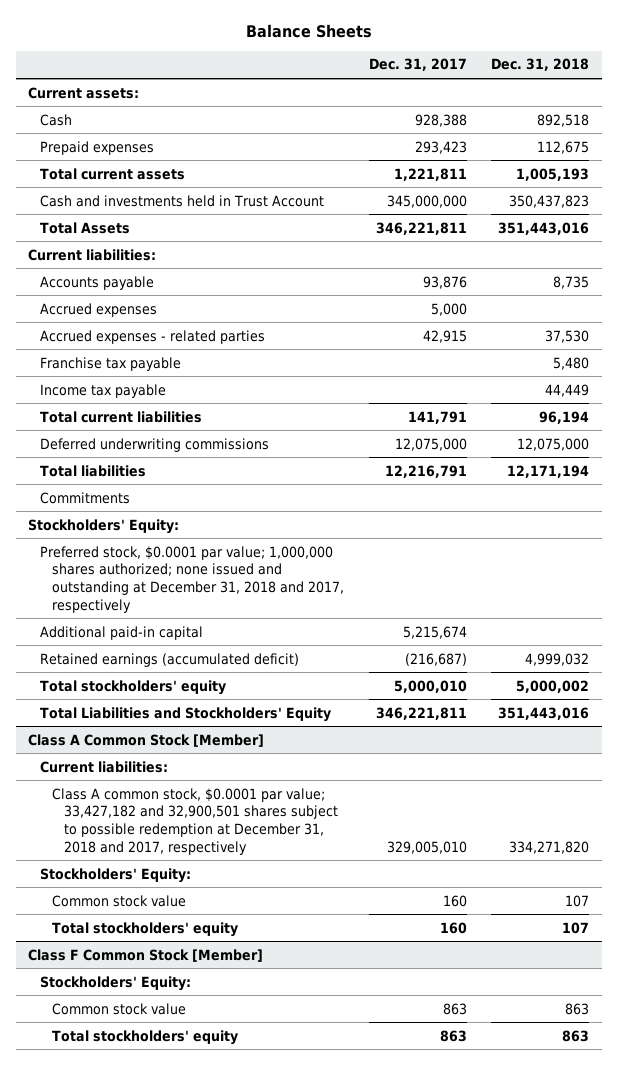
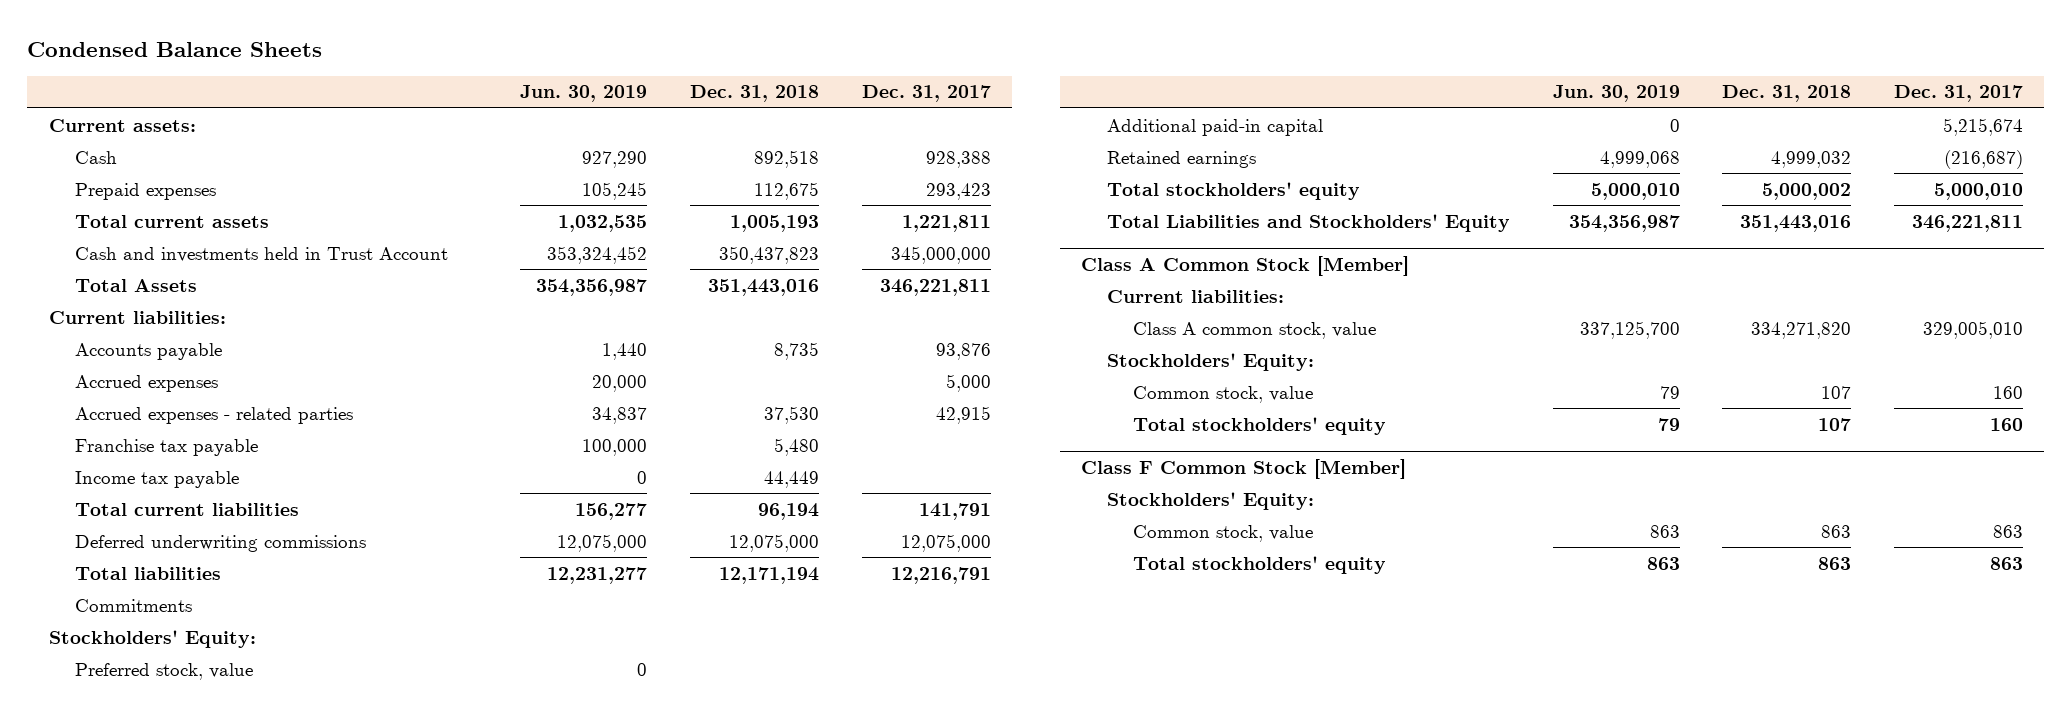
- Balance Sheets
+ Condensed Balance Sheets
- | Dec. 31, 2017 | Dec. 31, 2018
+ | Jun. 30, 2019 | Dec. 31, 2018 | Dec. 31, 2017
- Preferred stock, $0.0001 par value; 1,000,000 shares authorized; none issued and outstanding at December 31, 2018 and 2017, respectively
+ Preferred stock, value | 0 | |
- Retained earnings (accumulated deficit) | (216,687) | 4,999,032
+ Retained earnings | 4,999,068 | 4,999,032 | (216,687)
@ Class A Common Stock [Member]
- Class A common stock, $0.0001 par value; 33,427,182 and 32,900,501 shares subject to possible redemption at December 31, 2018 and 2017, respectively | 329,005,010 | 334,271,820
+ Class A common stock, value | 337,125,700 | 334,271,820 | 329,005,010
- Common stock value | 160 | 107
+ Common stock, value | 79 | 107 | 160
@ Class F Common Stock [Member]
- Common stock value | 863 | 863
+ Common stock, value | 863 | 863 | 863

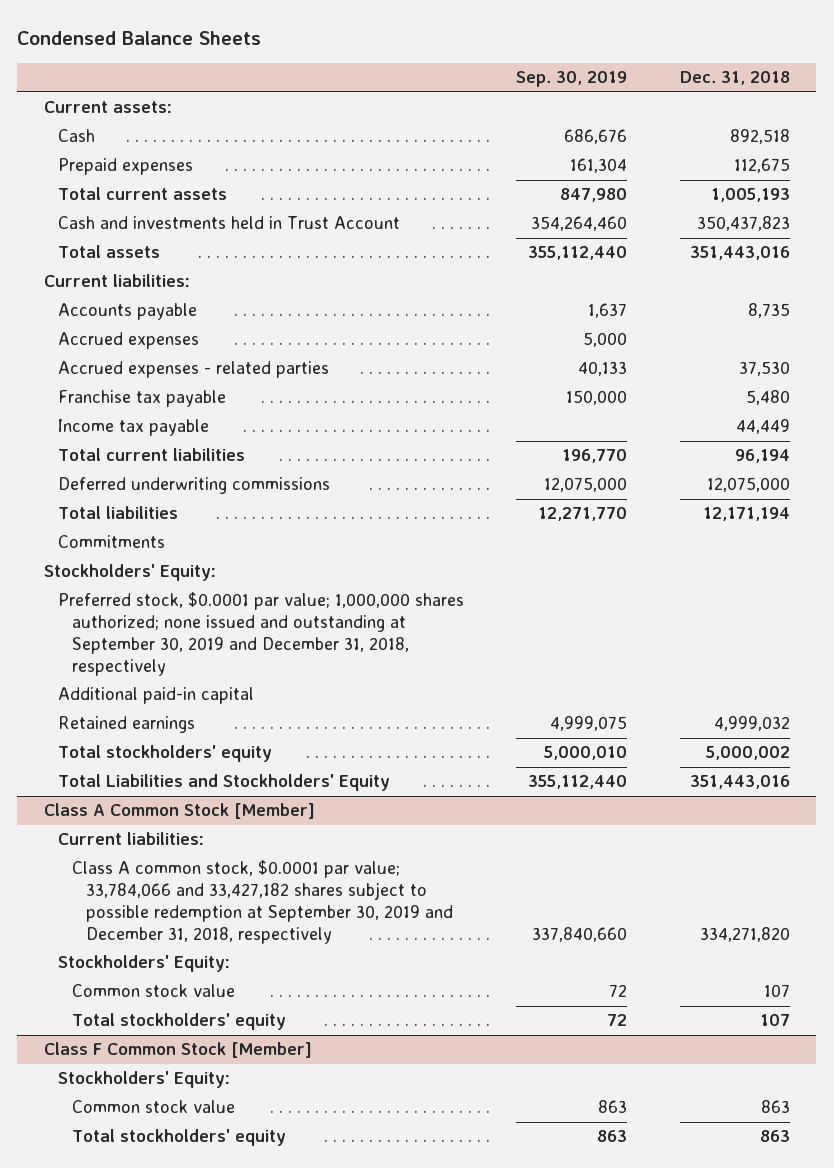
- | Jun. 30, 2019 | Dec. 31, 2018 | Dec. 31, 2017
+ | Sep. 30, 2019 | Dec. 31, 2018
- Total Assets | 354,356,987 | 351,443,016 | 346,221,811
+ Total assets | 355,112,440 | 351,443,016
- Preferred stock, value | 0 | |
+ Preferred stock, $0.0001 par value; 1,000,000 shares authorized; none issued and outstanding at September 30, 2019 and December 31, 2018, respectively
@ Class A Common Stock [Member]
- Class A common stock, value | 337,125,700 | 334,271,820 | 329,005,010
+ Class A common stock, $0.0001 par value; 33,784,066 and 33,427,182 shares subject to possible redemption at September 30, 2019 and December 31, 2018, respectively | 337,840,660 | 334,271,820
- Common stock, value | 79 | 107 | 160
+ Common stock value | 72 | 107
@ Class F Common Stock [Member]
- Common stock, value | 863 | 863 | 863
+ Common stock value | 863 | 863

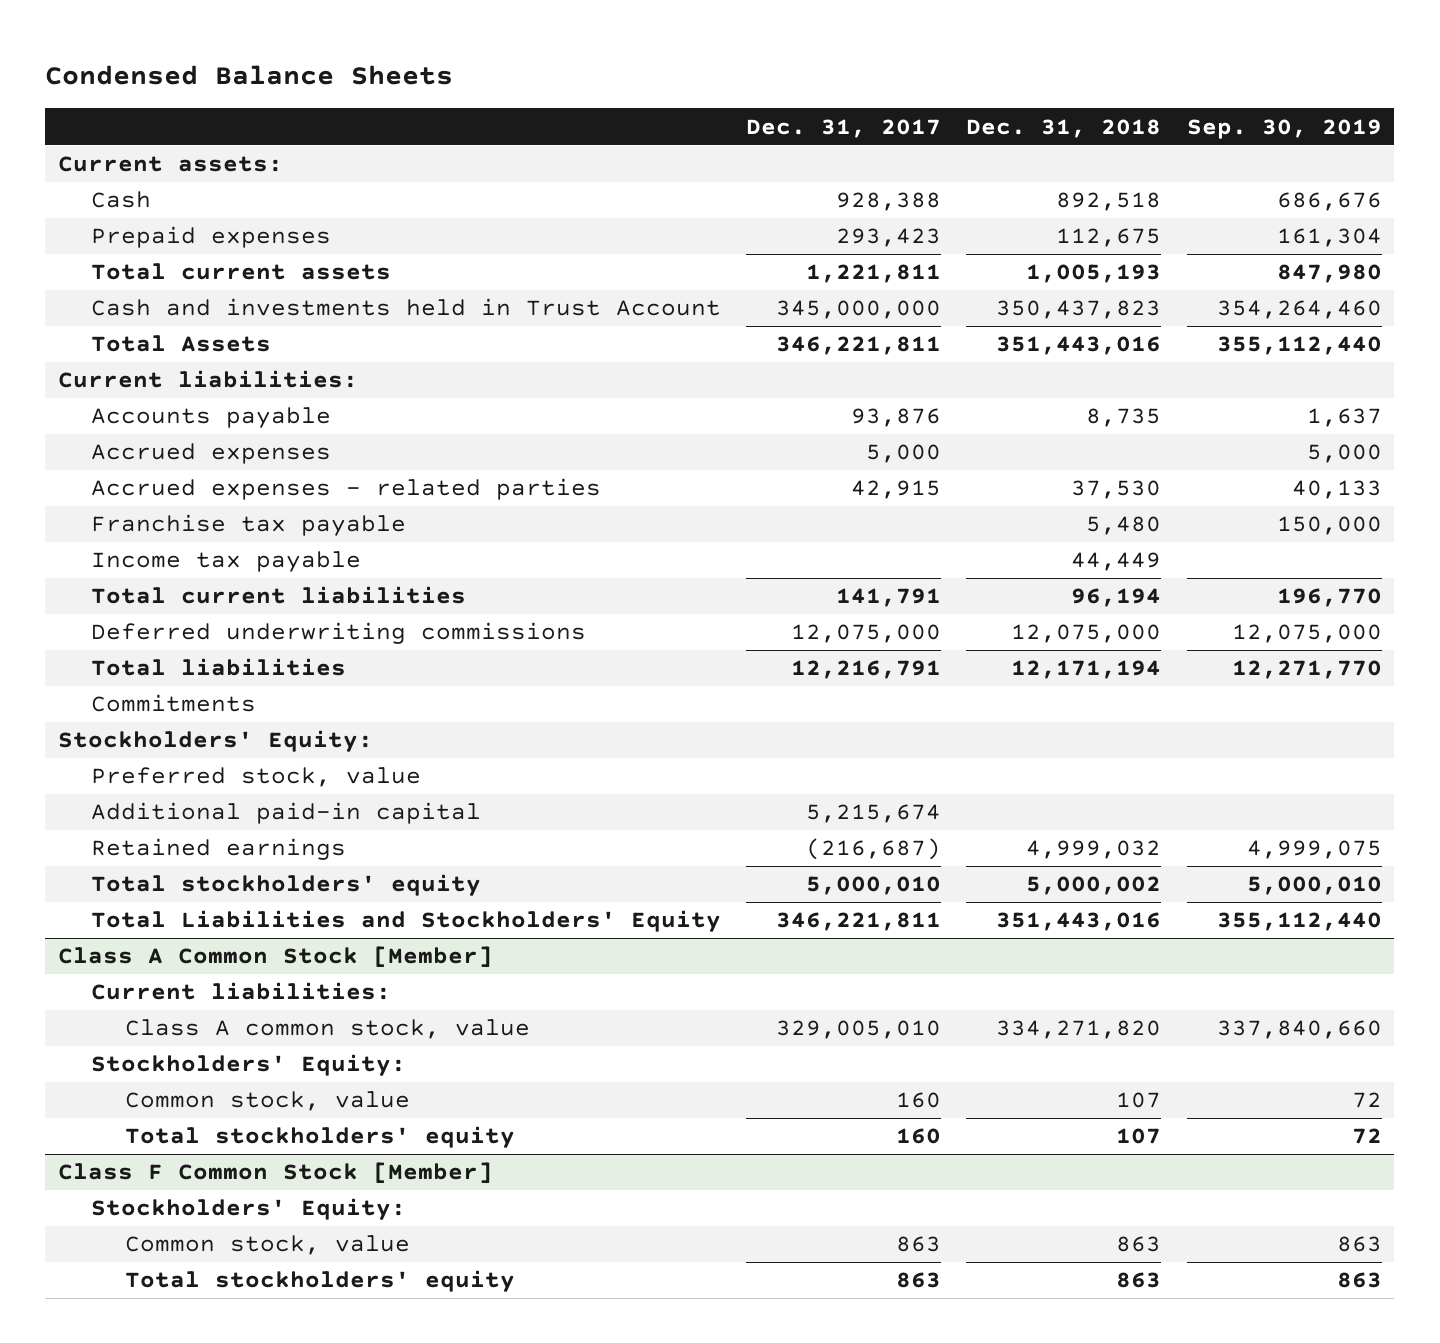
- | Sep. 30, 2019 | Dec. 31, 2018
+ | Dec. 31, 2017 | Dec. 31, 2018 | Sep. 30, 2019
- Total assets | 355,112,440 | 351,443,016
+ Total Assets | 346,221,811 | 351,443,016 | 355,112,440
- Preferred stock, $0.0001 par value; 1,000,000 shares authorized; none issued and outstanding at September 30, 2019 and December 31, 2018, respectively
+ Preferred stock, value
@ Class A Common Stock [Member]
- Class A common stock, $0.0001 par value; 33,784,066 and 33,427,182 shares subject to possible redemption at September 30, 2019 and December 31, 2018, respectively | 337,840,660 | 334,271,820
+ Class A common stock, value | 329,005,010 | 334,271,820 | 337,840,660
- Common stock value | 72 | 107
+ Common stock, value | 160 | 107 | 72
@ Class F Common Stock [Member]
- Common stock value | 863 | 863
+ Common stock, value | 863 | 863 | 863

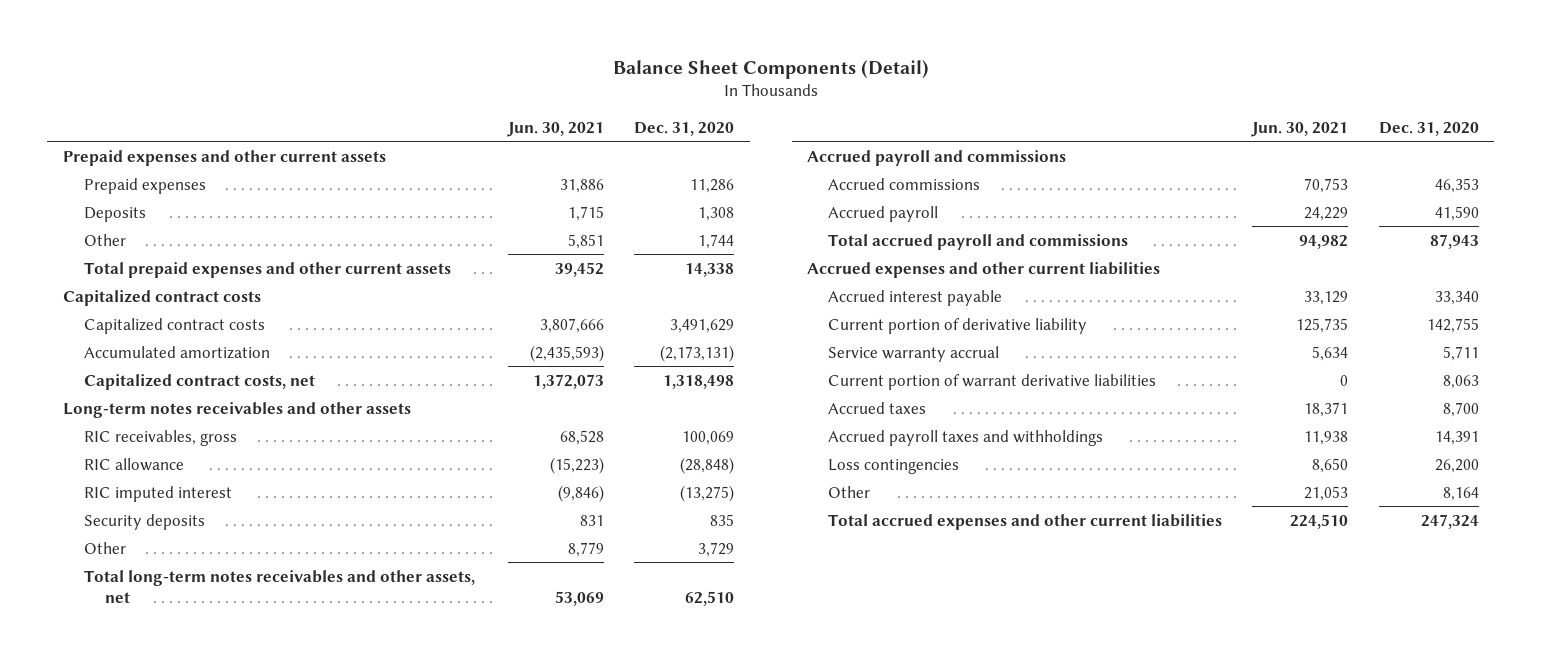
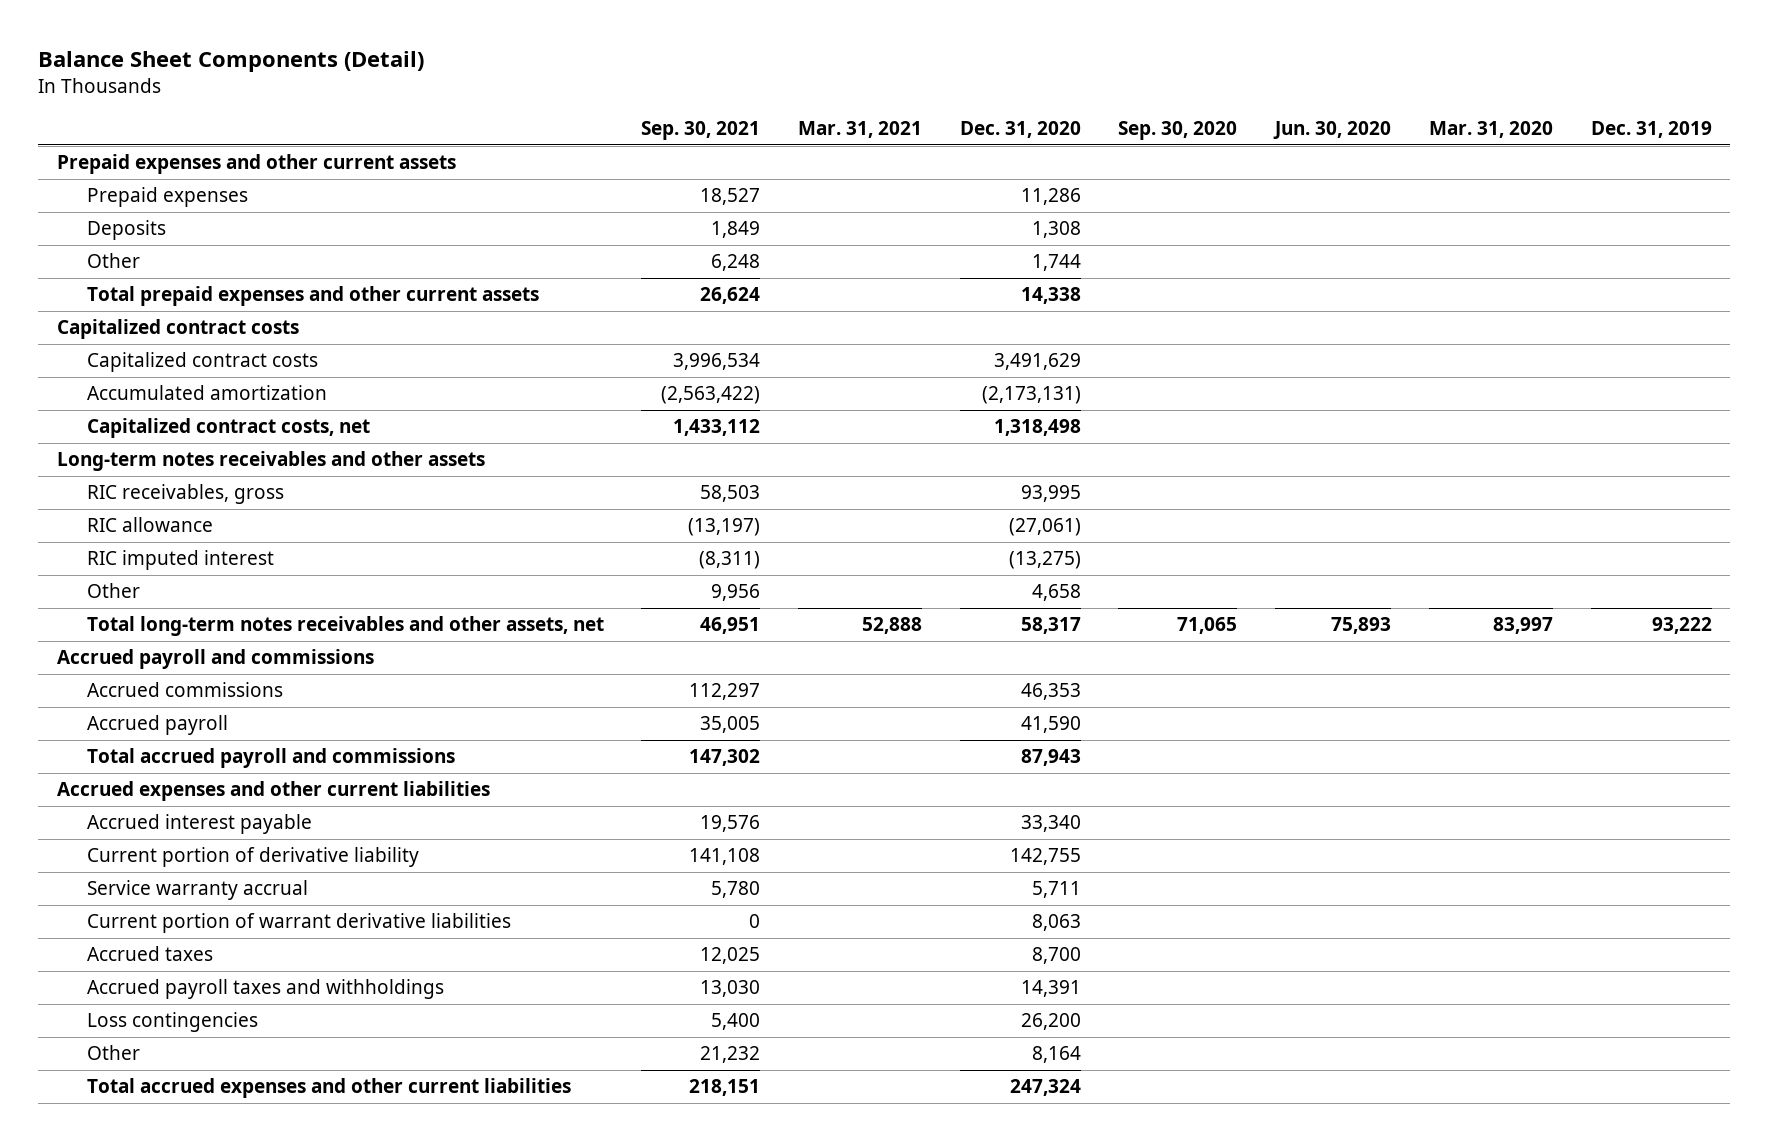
- | Jun. 30, 2021 | Dec. 31, 2020
+ | Sep. 30, 2021 | Mar. 31, 2021 | Dec. 31, 2020 | Sep. 30, 2020 | Jun. 30, 2020 | Mar. 31, 2020 | Dec. 31, 2019
- RIC receivables, gross | 68,528 | 100,069
- RIC allowance | (15,223) | (28,848)
+ RIC receivables, gross | 58,503 | | 93,995 | | | |
+ RIC allowance | (13,197) | | (27,061) | | | |
- Security deposits | 831 | 835
- Other | 8,779 | 3,729
- Total long-term notes receivables and other assets, net | 53,069 | 62,510
+ Other | 9,956 | | 4,658 | | | |
+ Total long-term notes receivables and other assets, net | 46,951 | 52,888 | 58,317 | 71,065 | 75,893 | 83,997 | 93,222

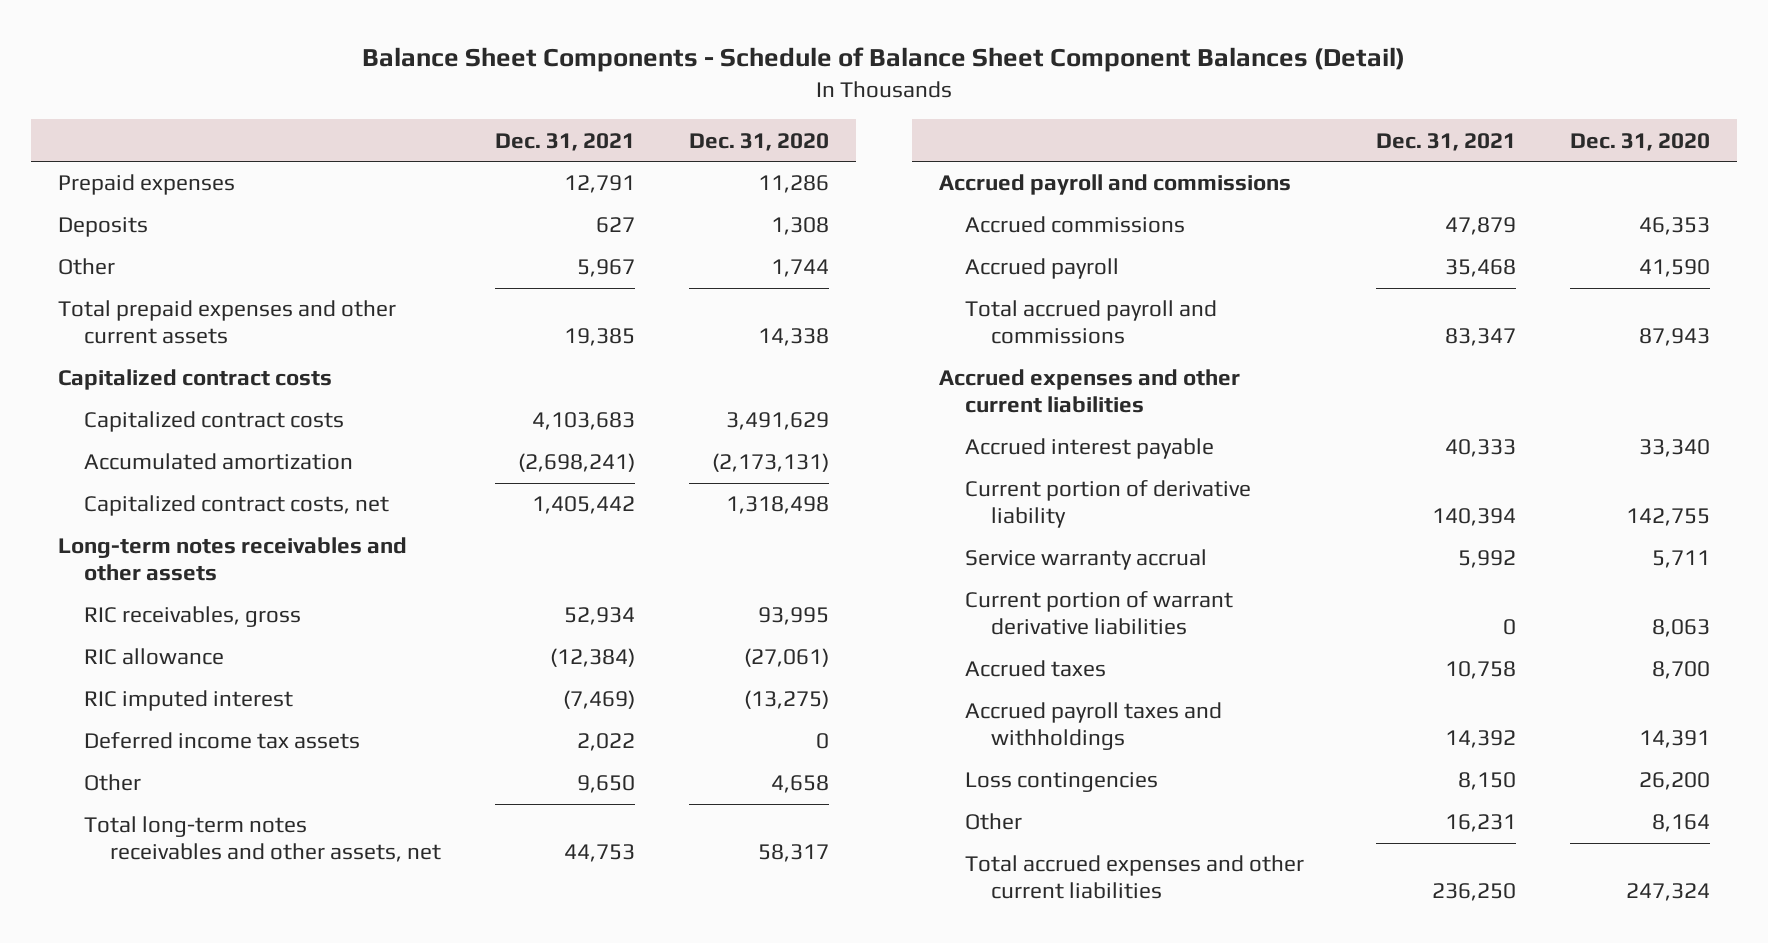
- Balance Sheet Components (Detail)
+ Balance Sheet Components - Schedule of Balance Sheet Component Balances (Detail)
- | Sep. 30, 2021 | Mar. 31, 2021 | Dec. 31, 2020 | Sep. 30, 2020 | Jun. 30, 2020 | Mar. 31, 2020 | Dec. 31, 2019
+ | Dec. 31, 2021 | Dec. 31, 2020
- Prepaid expenses and other current assets
+ Deferred income tax assets | 2,022 | 0

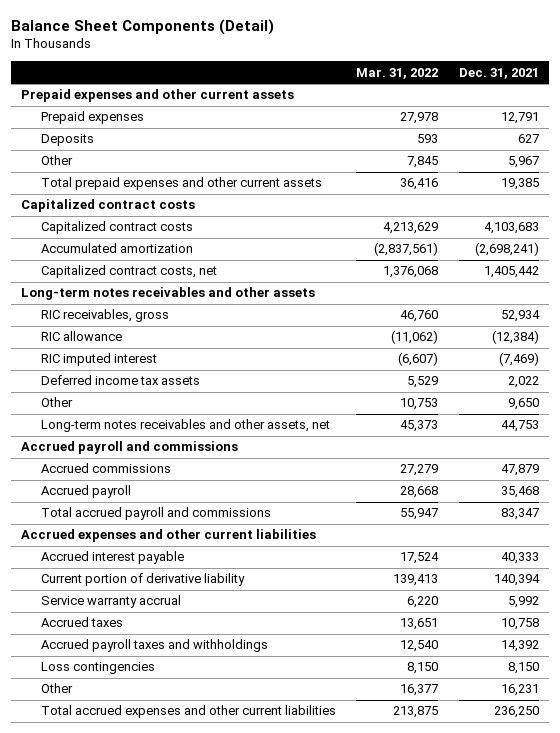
- Balance Sheet Components - Schedule of Balance Sheet Component Balances (Detail)
+ Balance Sheet Components (Detail)
- | Dec. 31, 2021 | Dec. 31, 2020
+ | Mar. 31, 2022 | Dec. 31, 2021
+ Prepaid expenses and other current assets
- Total long-term notes receivables and other assets, net | 44,753 | 58,317
+ Long-term notes receivables and other assets, net | 45,373 | 44,753
- Current portion of warrant derivative liabilities | 0 | 8,063

